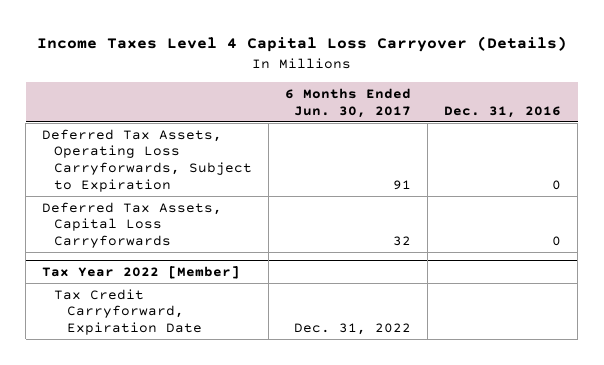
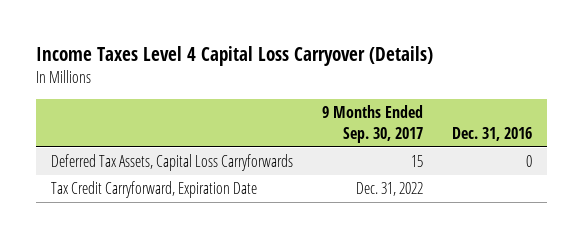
- | 6 Months Ended Jun. 30, 2017 | Dec. 31, 2016
+ | 9 Months Ended Sep. 30, 2017 | Dec. 31, 2016
- Deferred Tax Assets, Operating Loss Carryforwards, Subject to Expiration | 91 | 0
- Tax Year 2022 [Member]
- Tax Credit Carryforward, Expiration Date | Dec. 31, 2022 |
+ Tax Credit Carryforward, Expiration Date | Dec. 31, 2022 |

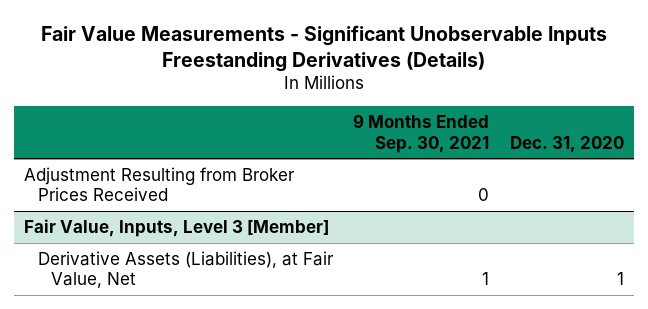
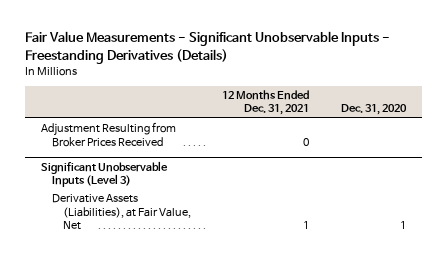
- Fair Value Measurements - Significant Unobservable Inputs Freestanding Derivatives (Details)
+ Fair Value Measurements - Significant Unobservable Inputs - Freestanding Derivatives (Details)
- | 9 Months Ended Sep. 30, 2021 | Dec. 31, 2020
+ | 12 Months Ended Dec. 31, 2021 | Dec. 31, 2020
- Fair Value, Inputs, Level 3 [Member]
+ Significant Unobservable Inputs (Level 3)

